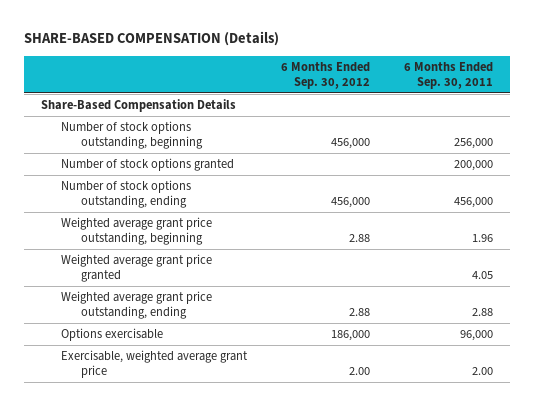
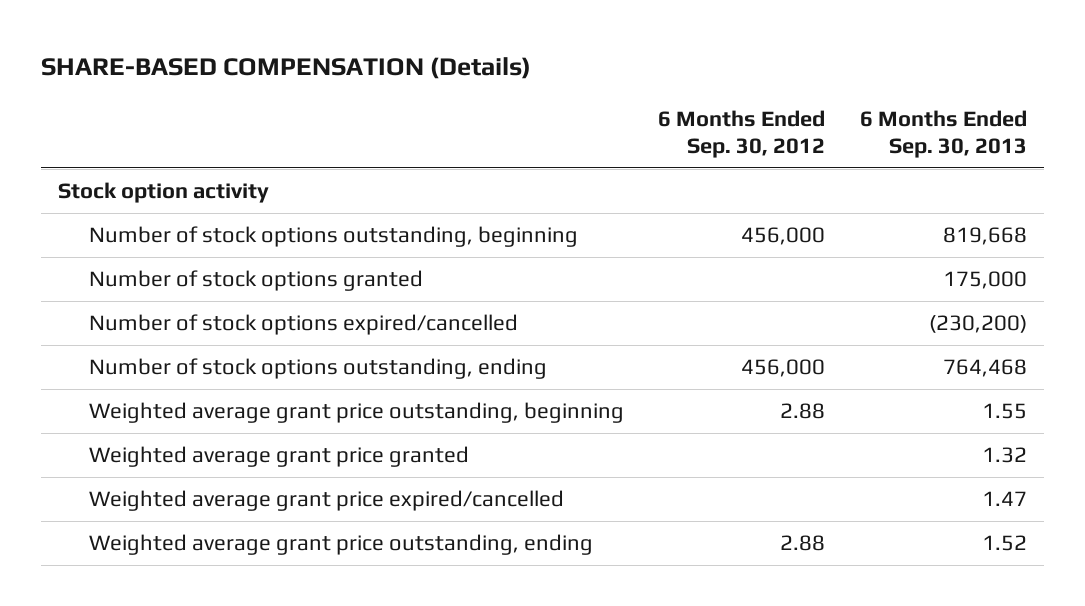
- | 6 Months Ended Sep. 30, 2012 | 6 Months Ended Sep. 30, 2011
+ | 6 Months Ended Sep. 30, 2012 | 6 Months Ended Sep. 30, 2013
- Share-Based Compensation Details
+ Stock option activity
+ Number of stock options expired/cancelled | | (230,200)
+ Weighted average grant price expired/cancelled | | 1.47
- Options exercisable | 186,000 | 96,000
- Exercisable, weighted average grant price | 2.00 | 2.00

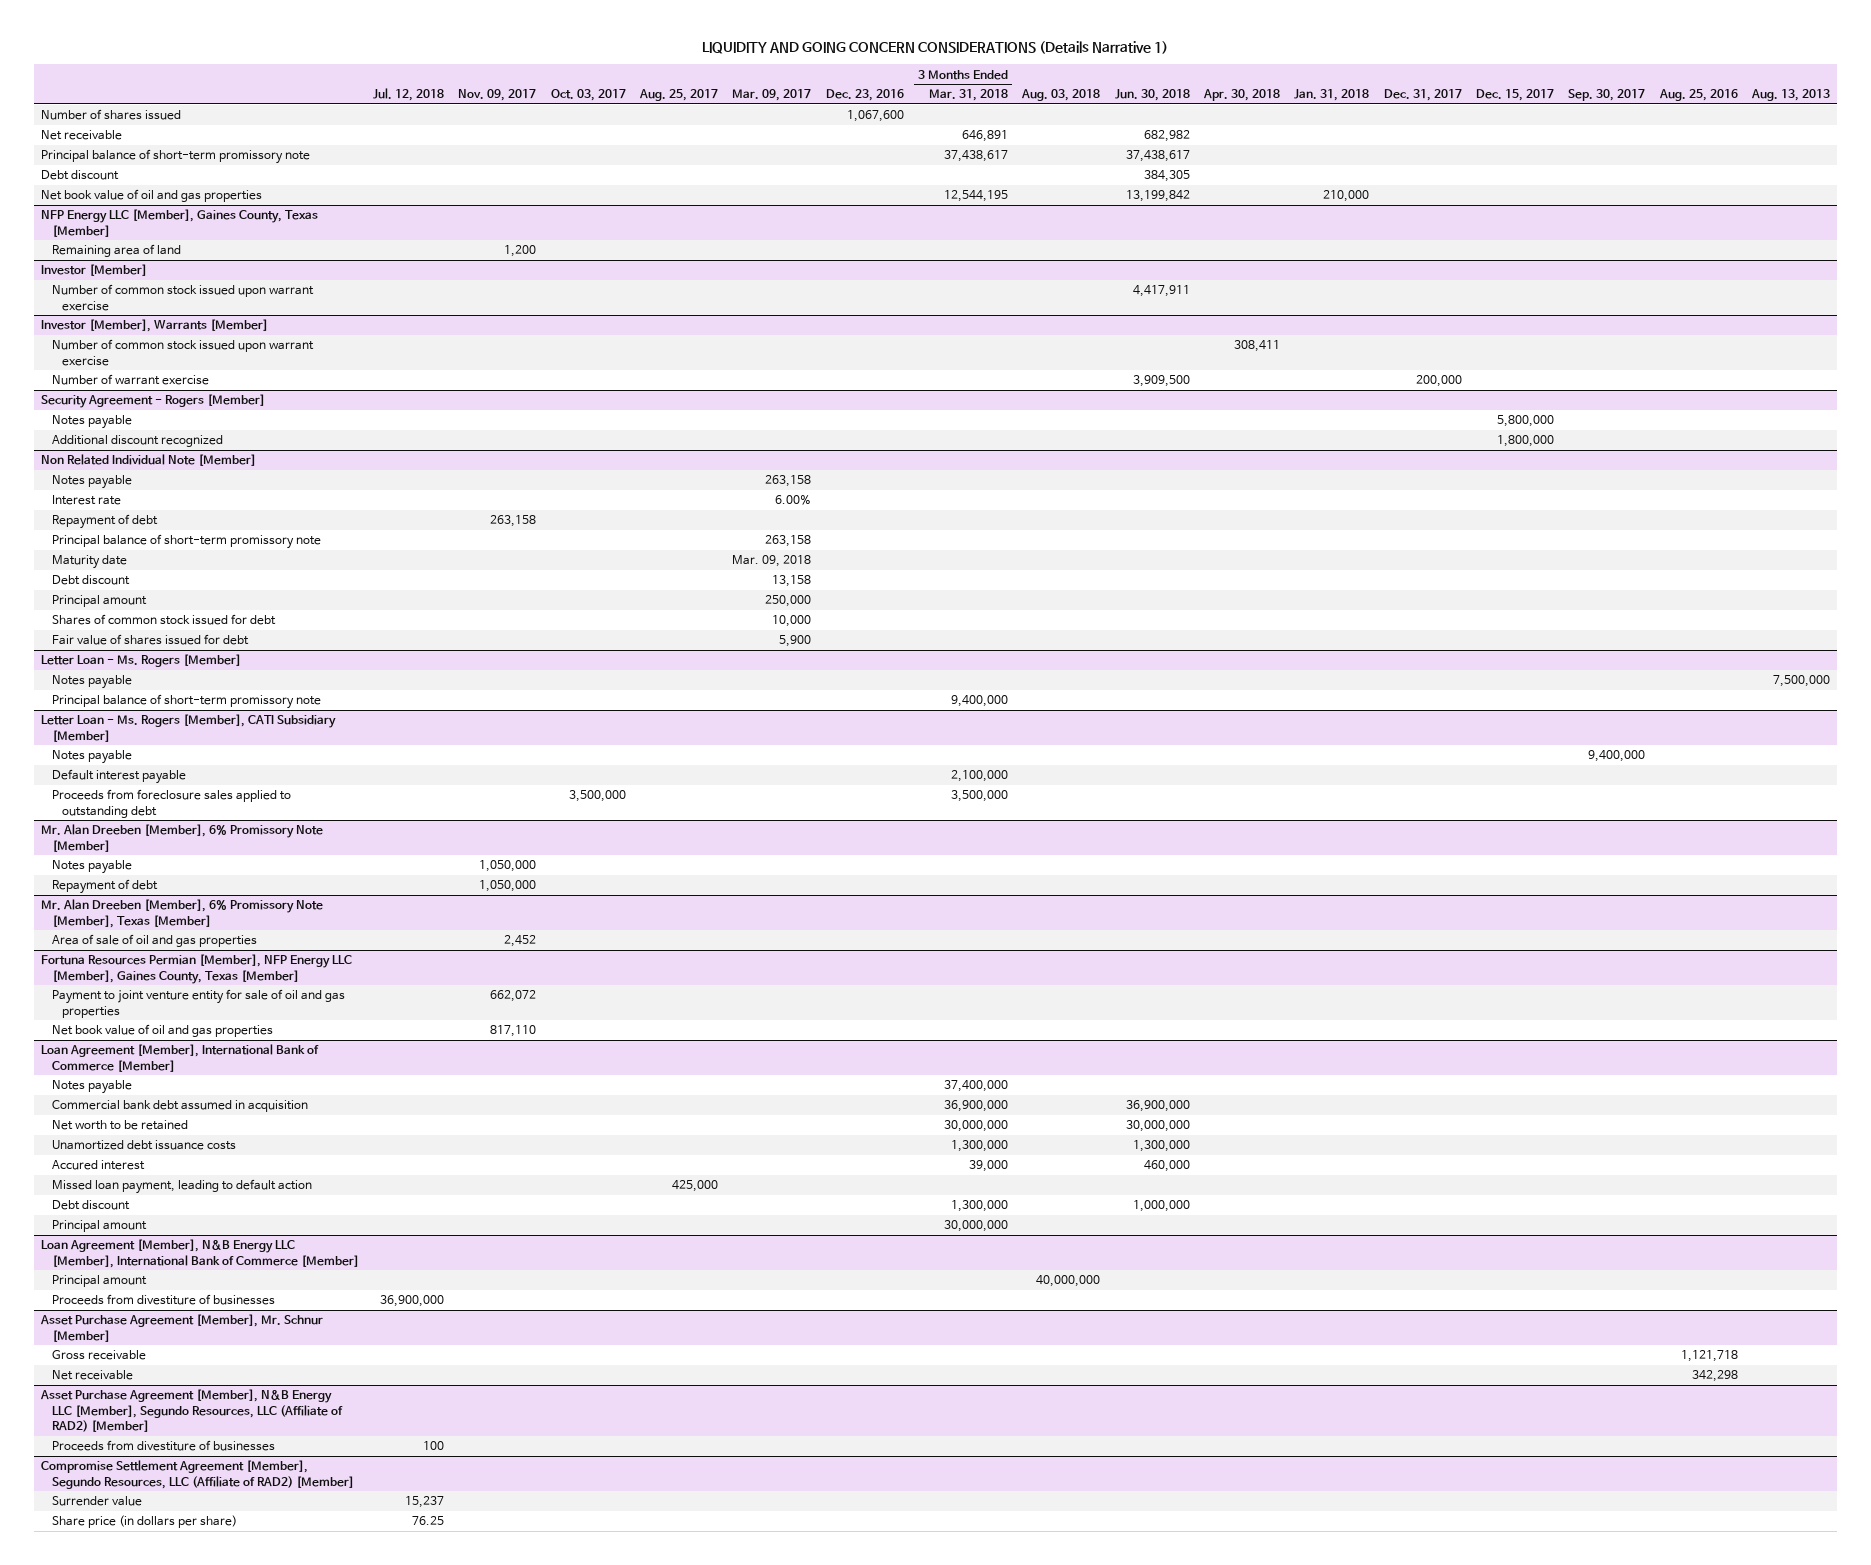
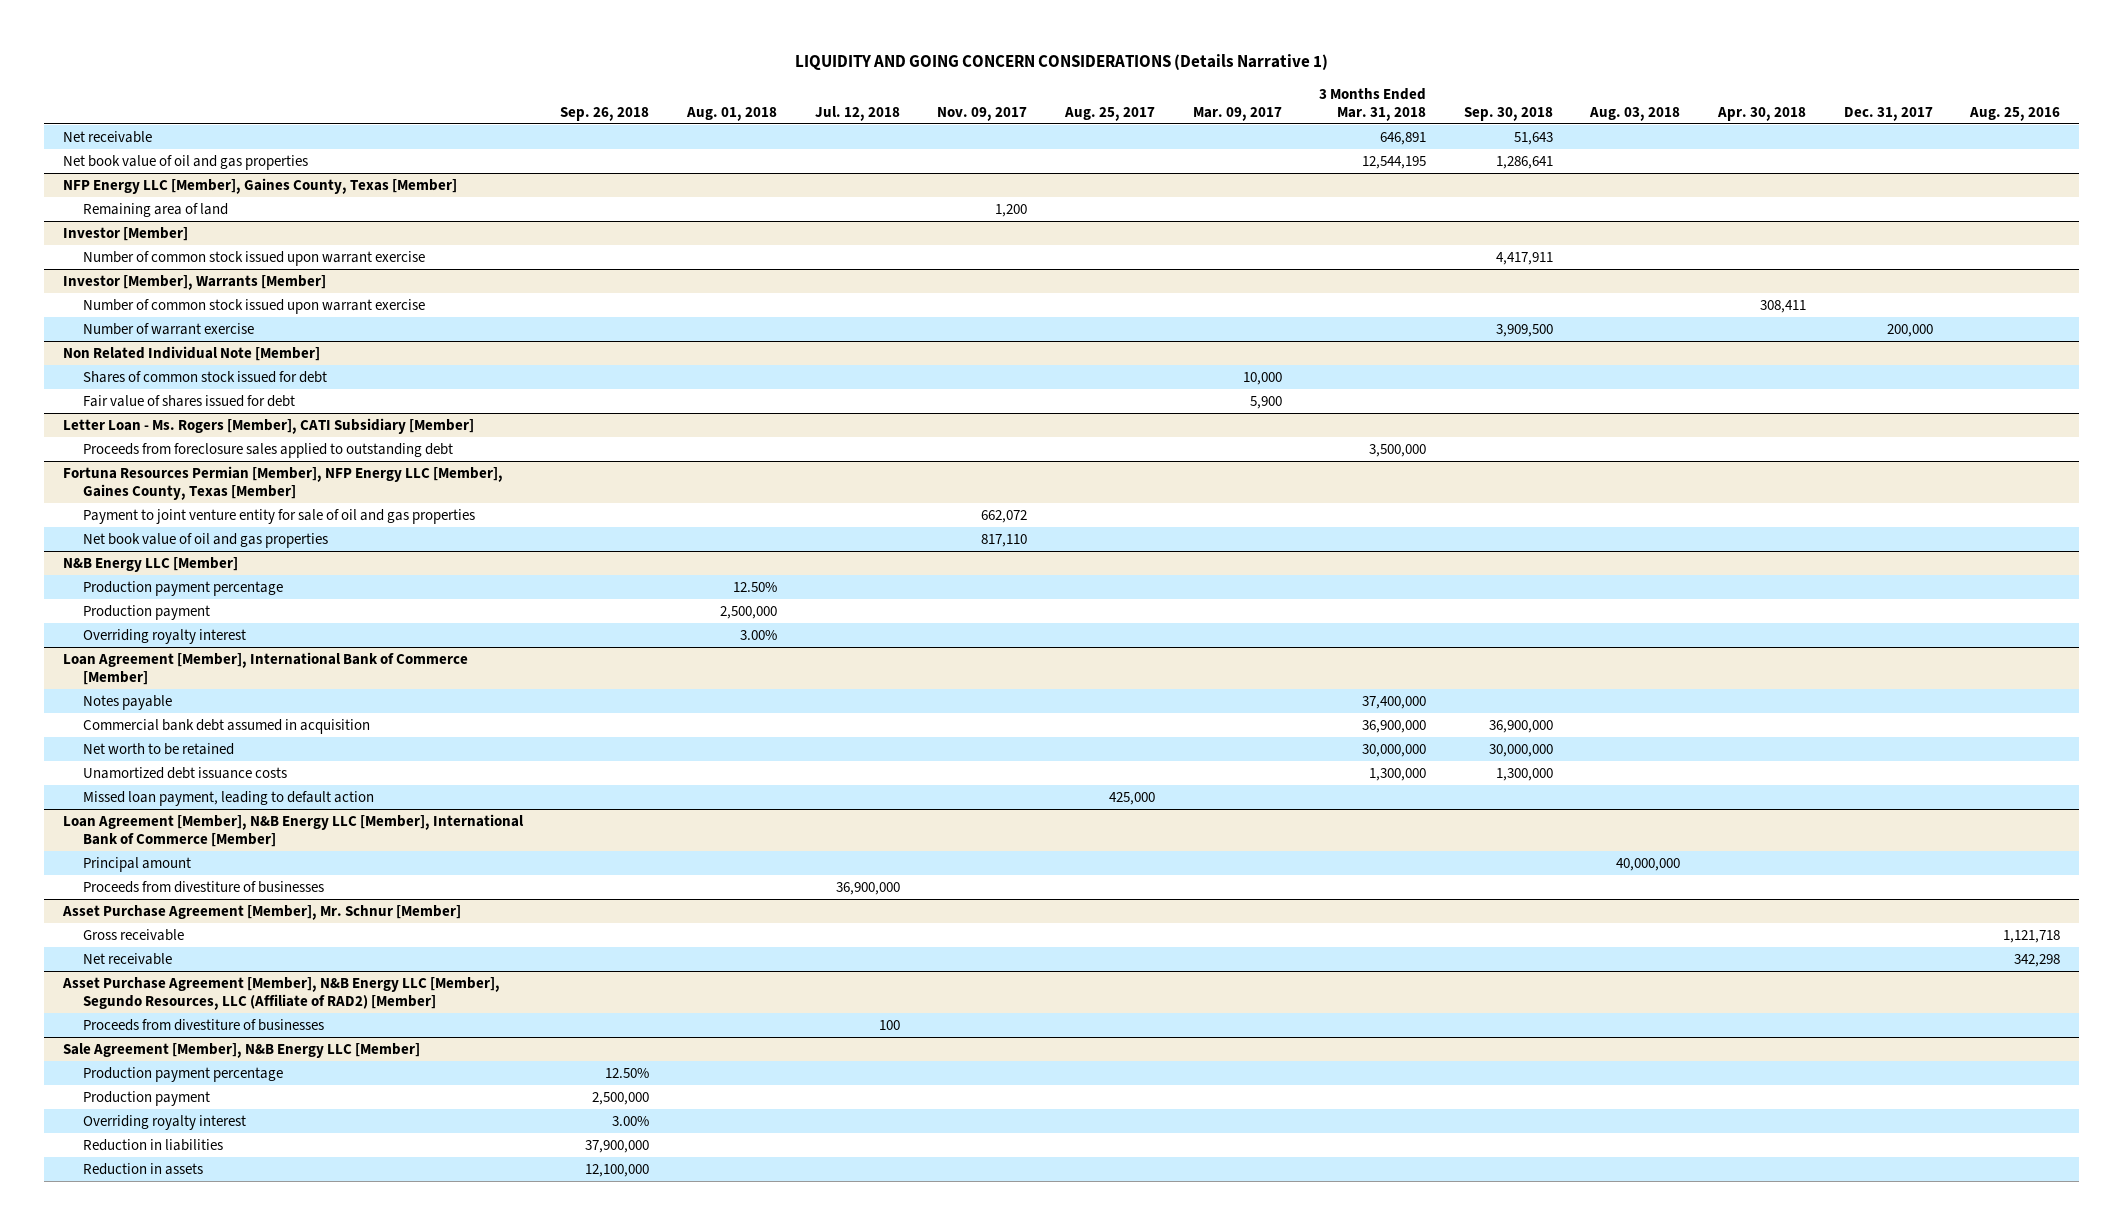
- | Jul. 12, 2018 | Nov. 09, 2017 | Oct. 03, 2017 | Aug. 25, 2017 | Mar. 09, 2017 | Dec. 23, 2016 | 3 Months Ended Mar. 31, 2018 | Aug. 03, 2018 | Jun. 30, 2018 | Apr. 30, 2018 | Jan. 31, 2018 | Dec. 31, 2017 | Dec. 15, 2017 | Sep. 30, 2017 | Aug. 25, 2016 | Aug. 13, 2013
+ | Sep. 26, 2018 | Aug. 01, 2018 | Jul. 12, 2018 | Nov. 09, 2017 | Aug. 25, 2017 | Mar. 09, 2017 | 3 Months Ended Mar. 31, 2018 | Sep. 30, 2018 | Aug. 03, 2018 | Apr. 30, 2018 | Dec. 31, 2017 | Aug. 25, 2016
- Number of shares issued | | | | | | 1,067,600 | | | | | | | | | |
- Principal balance of short-term promissory note | | | | | | | 37,438,617 | | 37,438,617 | | | | | | |
- Debt discount | | | | | | | | | 384,305 | | | | | | |
- Security Agreement - Rogers [Member]
- Notes payable | | | | | | | | | | | | | 5,800,000 | | |
- Additional discount recognized | | | | | | | | | | | | | 1,800,000 | | |
@ Non Related Individual Note [Member]
- Notes payable | | | | | 263,158 | | | | | | | | | | |
- Interest rate | | | | | 6.00% | | | | | | | | | | |
- Repayment of debt | | 263,158 | | | | | | | | | | | | | |
- Principal balance of short-term promissory note | | | | | 263,158 | | | | | | | | | | |
- Maturity date | | | | | Mar. 09, 2018 | | | | | | | | | | |
- Debt discount | | | | | 13,158 | | | | | | | | | | |
- Principal amount | | | | | 250,000 | | | | | | | | | | |
- Letter Loan - Ms. Rogers [Member]
- Notes payable | | | | | | | | | | | | | | | | 7,500,000
- Principal balance of short-term promissory note | | | | | | | 9,400,000 | | | | | | | | |
@ Letter Loan - Ms. Rogers [Member], CATI Subsidiary [Member]
- Notes payable | | | | | | | | | | | | | | 9,400,000 | |
- Default interest payable | | | | | | | 2,100,000 | | | | | | | | |
- Mr. Alan Dreeben [Member], 6% Promissory Note [Member]
- Notes payable | | 1,050,000 | | | | | | | | | | | | | |
- Repayment of debt | | 1,050,000 | | | | | | | | | | | | | |
- Mr. Alan Dreeben [Member], 6% Promissory Note [Member], Texas [Member]
- Area of sale of oil and gas properties | | 2,452 | | | | | | | | | | | | | |
+ N&B Energy LLC [Member]
+ Production payment percentage | | 12.50% | | | | | | | | | |
+ Production payment | | 2,500,000 | | | | | | | | | |
+ Overriding royalty interest | | 3.00% | | | | | | | | | |
@ Loan Agreement [Member], International Bank of Commerce [Member]
- Accured interest | | | | | | | 39,000 | | 460,000 | | | | | | |
- Debt discount | | | | | | | 1,300,000 | | 1,000,000 | | | | | | |
- Principal amount | | | | | | | 30,000,000 | | | | | | | | |
- Compromise Settlement Agreement [Member], Segundo Resources, LLC (Affiliate of RAD2) [Member]
- Surrender value | 15,237 | | | | | | | | | | | | | | |
- Share price (in dollars per share) | 76.25 | | | | | | | | | | | | | | |
+ Sale Agreement [Member], N&B Energy LLC [Member]
+ Production payment percentage | 12.50% | | | | | | | | | | |
+ Production payment | 2,500,000 | | | | | | | | | | |
+ Overriding royalty interest | 3.00% | | | | | | | | | | |
+ Reduction in liabilities | 37,900,000 | | | | | | | | | | |
+ Reduction in assets | 12,100,000 | | | | | | | | | | |

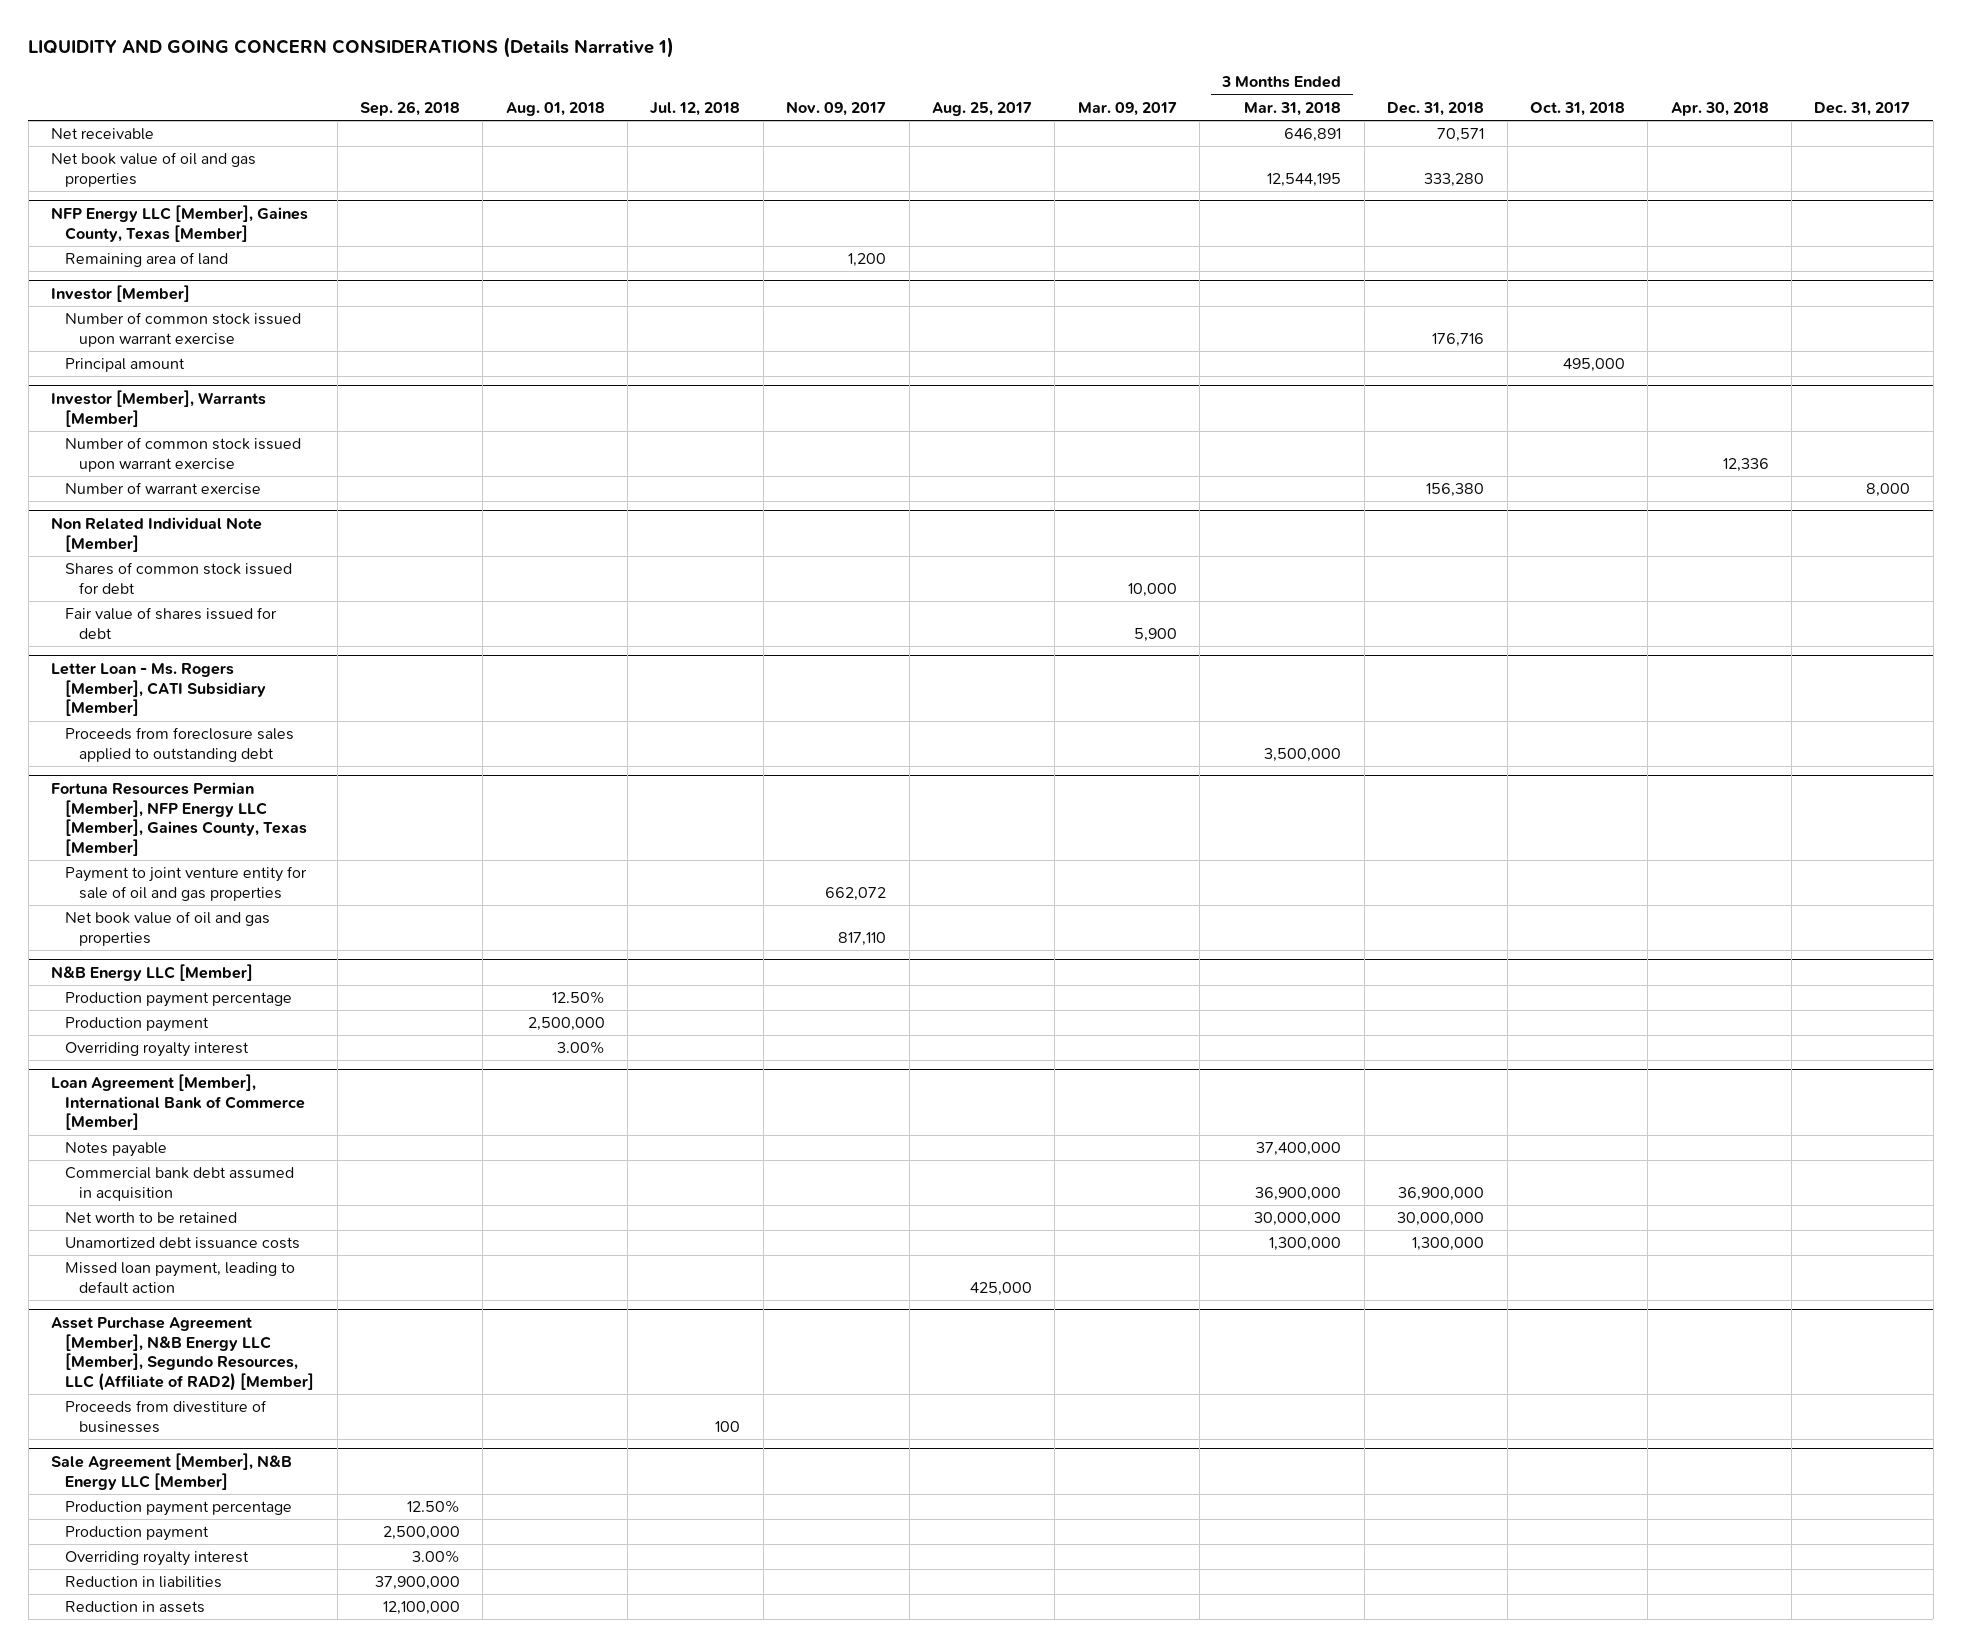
- | Sep. 26, 2018 | Aug. 01, 2018 | Jul. 12, 2018 | Nov. 09, 2017 | Aug. 25, 2017 | Mar. 09, 2017 | 3 Months Ended Mar. 31, 2018 | Sep. 30, 2018 | Aug. 03, 2018 | Apr. 30, 2018 | Dec. 31, 2017 | Aug. 25, 2016
+ | Sep. 26, 2018 | Aug. 01, 2018 | Jul. 12, 2018 | Nov. 09, 2017 | Aug. 25, 2017 | Mar. 09, 2017 | 3 Months Ended Mar. 31, 2018 | Dec. 31, 2018 | Oct. 31, 2018 | Apr. 30, 2018 | Dec. 31, 2017
@ Investor [Member]
+ Principal amount | | | | | | | | | 495,000 | |
@ Investor [Member], Warrants [Member]
- Number of common stock issued upon warrant exercise | | | | | | | | | | 308,411 | |
- Number of warrant exercise | | | | | | | | 3,909,500 | | | 200,000 |
+ Number of common stock issued upon warrant exercise | | | | | | | | | | 12,336 |
+ Number of warrant exercise | | | | | | | | 156,380 | | | 8,000
- Loan Agreement [Member], N&B Energy LLC [Member], International Bank of Commerce [Member]
- Principal amount | | | | | | | | | 40,000,000 | | |
- Proceeds from divestiture of businesses | | | 36,900,000 | | | | | | | | |
- Asset Purchase Agreement [Member], Mr. Schnur [Member]
- Gross receivable | | | | | | | | | | | | 1,121,718
- Net receivable | | | | | | | | | | | | 342,298

